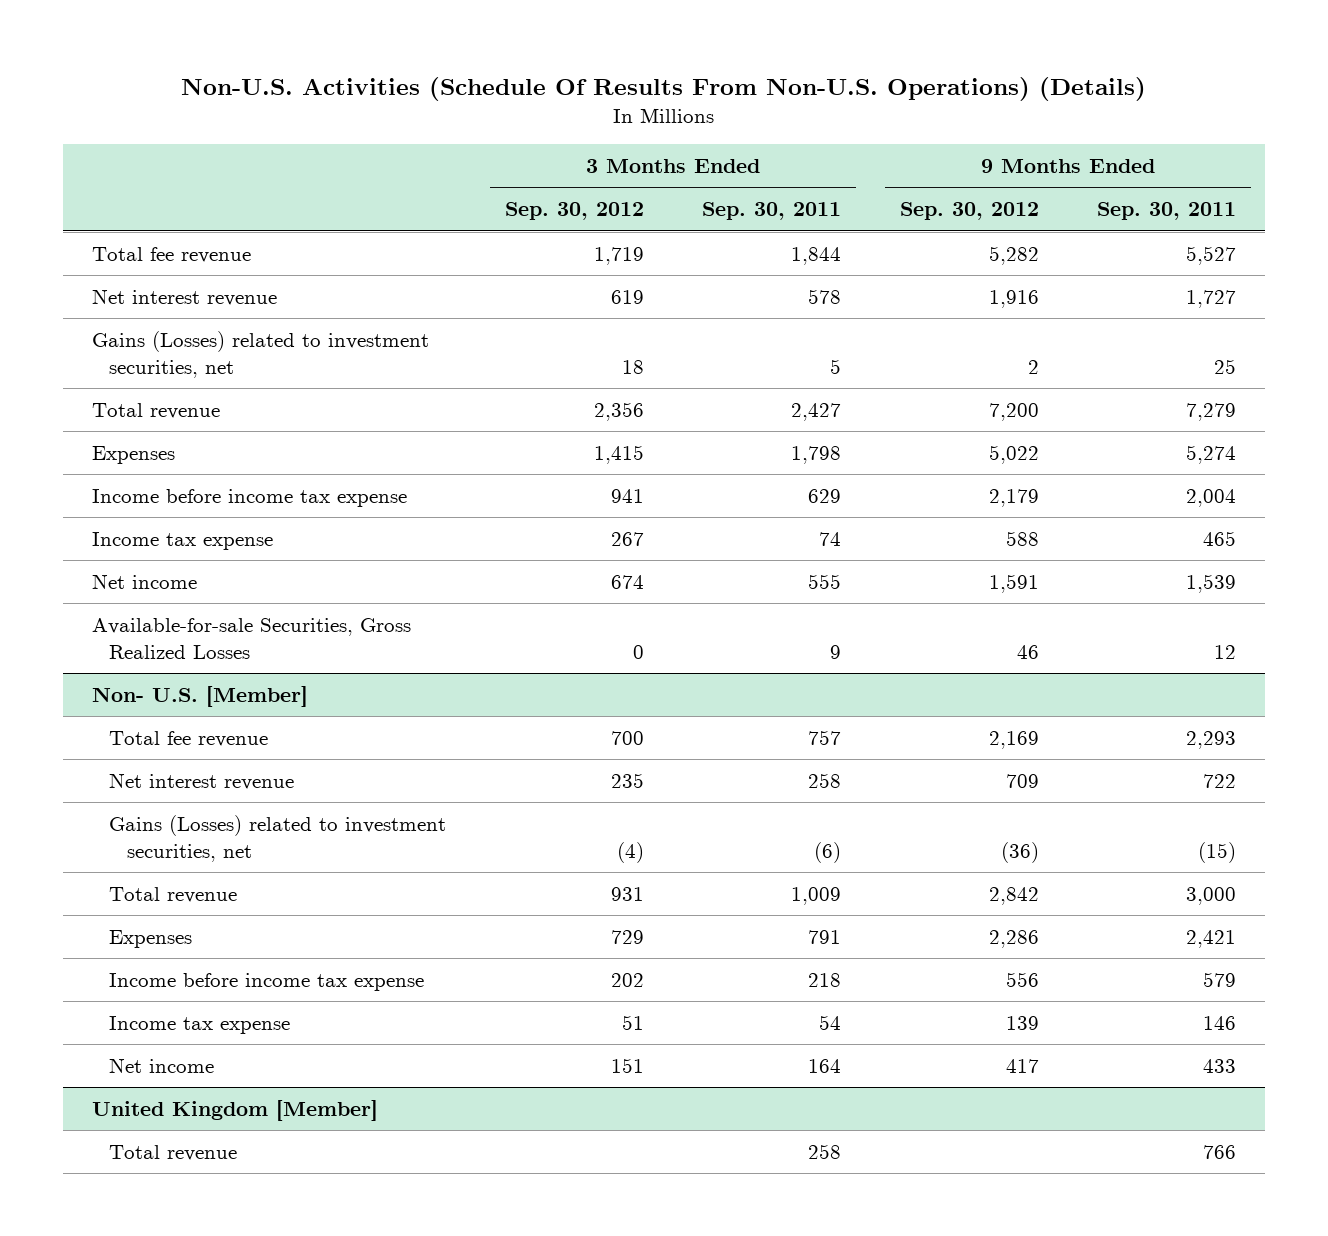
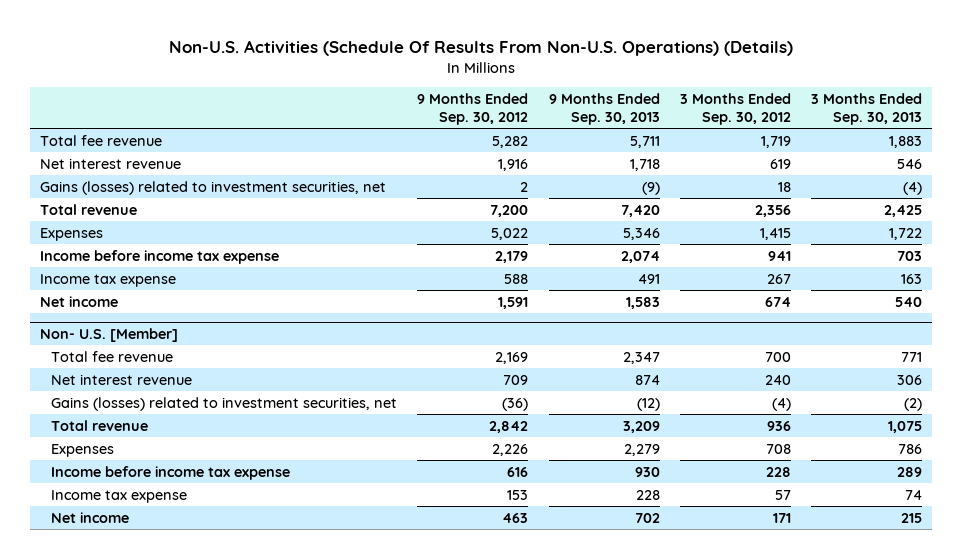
- | 3 Months Ended Sep. 30, 2012 | 3 Months Ended Sep. 30, 2011 | 9 Months Ended Sep. 30, 2012 | 9 Months Ended Sep. 30, 2011
+ | 9 Months Ended Sep. 30, 2012 | 9 Months Ended Sep. 30, 2013 | 3 Months Ended Sep. 30, 2012 | 3 Months Ended Sep. 30, 2013
- Gains (Losses) related to investment securities, net | 18 | 5 | 2 | 25
+ Gains (losses) related to investment securities, net | 2 | (9) | 18 | (4)
- Available-for-sale Securities, Gross Realized Losses | 0 | 9 | 46 | 12
@ Non- U.S. [Member]
- Net interest revenue | 235 | 258 | 709 | 722
- Gains (Losses) related to investment securities, net | (4) | (6) | (36) | (15)
- Total revenue | 931 | 1,009 | 2,842 | 3,000
- Expenses | 729 | 791 | 2,286 | 2,421
- Income before income tax expense | 202 | 218 | 556 | 579
- Income tax expense | 51 | 54 | 139 | 146
- Net income | 151 | 164 | 417 | 433
- United Kingdom [Member]
- Total revenue | | 258 | | 766
@ Non- U.S. [Member]
+ Net interest revenue | 709 | 874 | 240 | 306
+ Gains (losses) related to investment securities, net | (36) | (12) | (4) | (2)
+ Total revenue | 2,842 | 3,209 | 936 | 1,075
+ Expenses | 2,226 | 2,279 | 708 | 786
+ Income before income tax expense | 616 | 930 | 228 | 289
+ Income tax expense | 153 | 228 | 57 | 74
+ Net income | 463 | 702 | 171 | 215

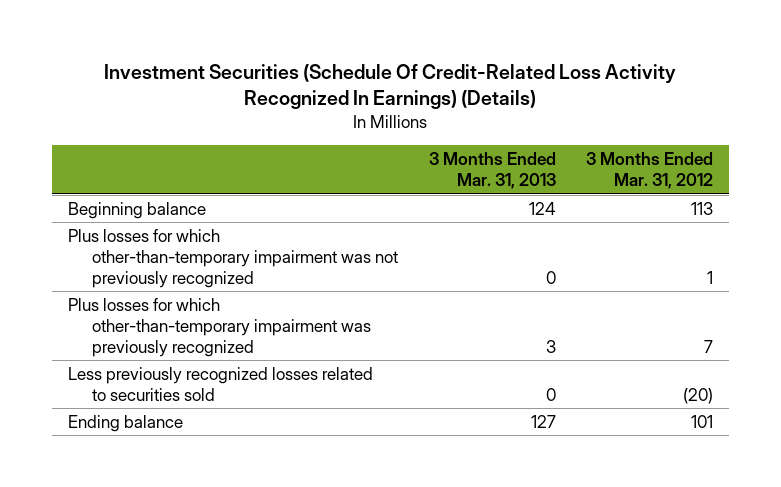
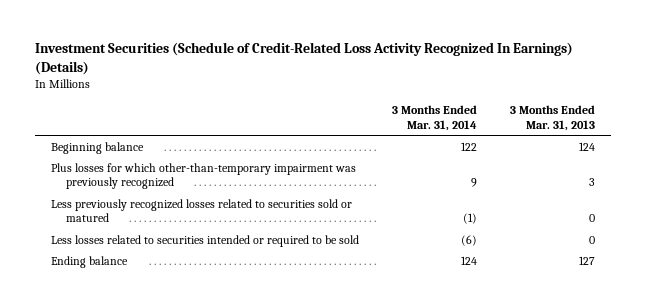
- Investment Securities (Schedule Of Credit-Related Loss Activity Recognized In Earnings) (Details)
+ Investment Securities (Schedule of Credit-Related Loss Activity Recognized In Earnings) (Details)
- | 3 Months Ended Mar. 31, 2013 | 3 Months Ended Mar. 31, 2012
+ | 3 Months Ended Mar. 31, 2014 | 3 Months Ended Mar. 31, 2013
- Plus losses for which other-than-temporary impairment was not previously recognized | 0 | 1
- Less previously recognized losses related to securities sold | 0 | (20)
+ Less previously recognized losses related to securities sold or matured | (1) | 0
+ Less losses related to securities intended or required to be sold | (6) | 0

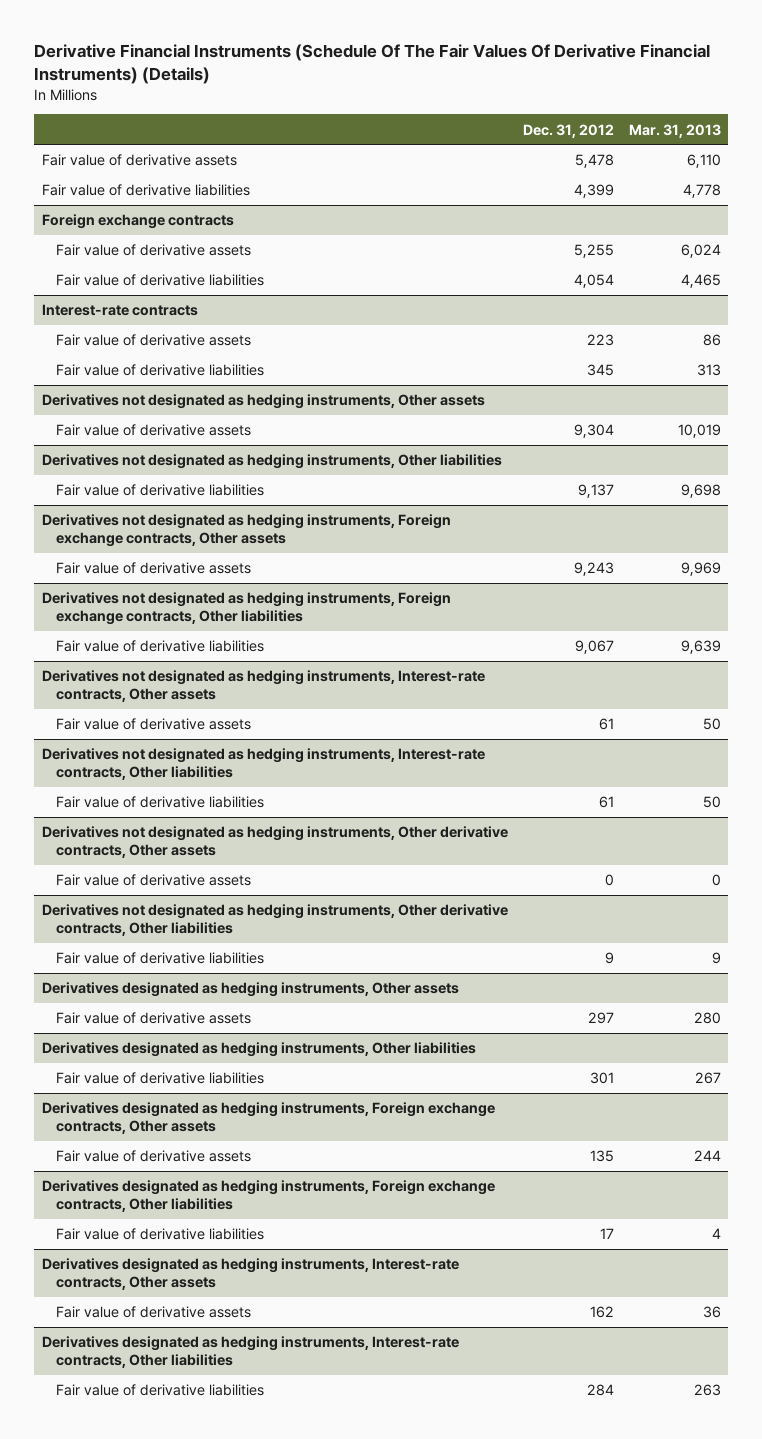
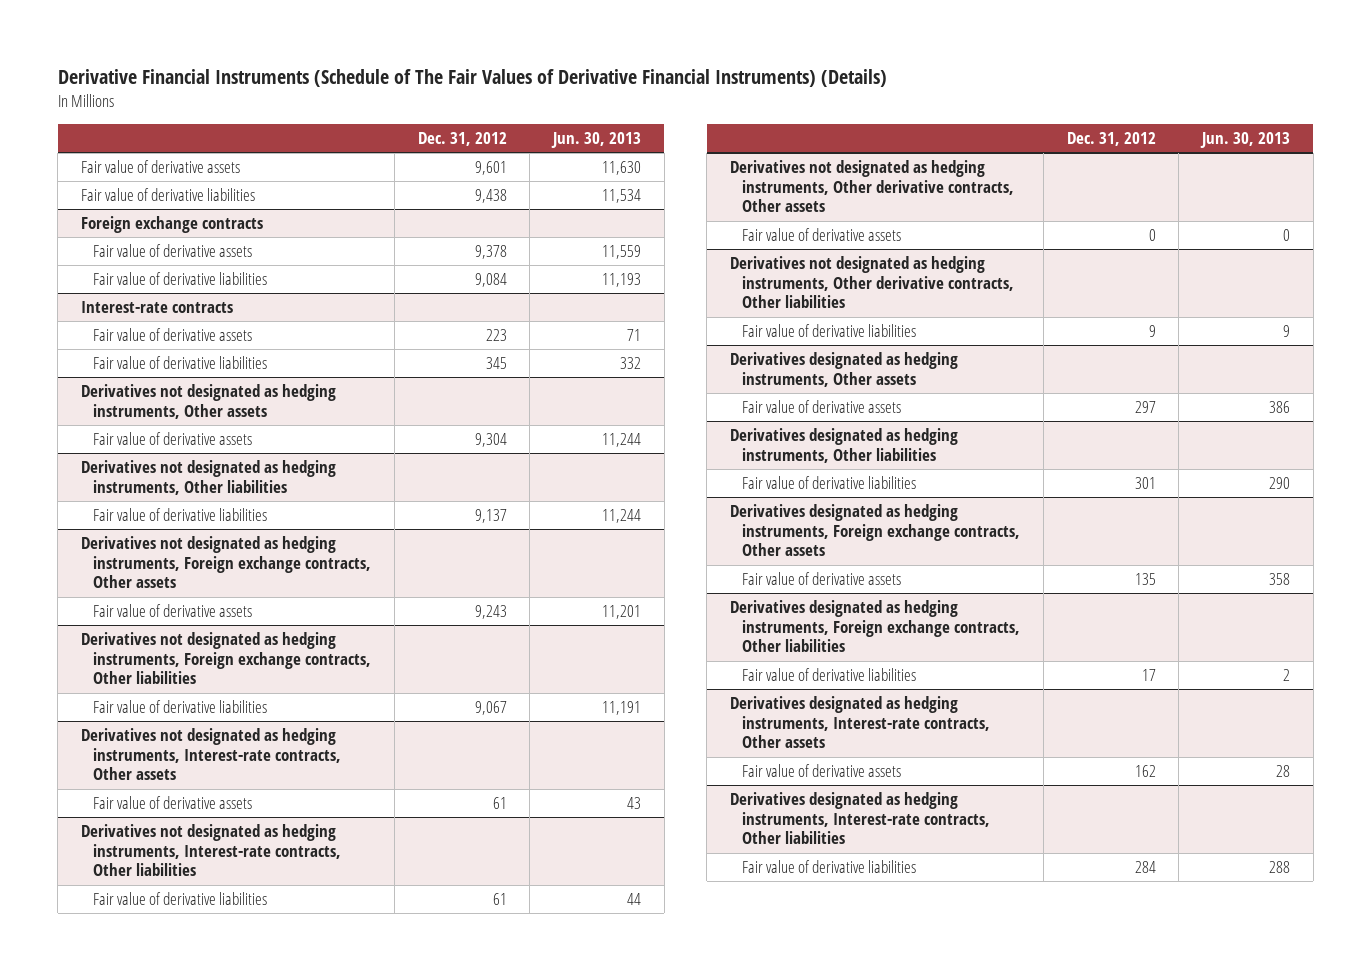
- Derivative Financial Instruments (Schedule Of The Fair Values Of Derivative Financial Instruments) (Details)
+ Derivative Financial Instruments (Schedule of The Fair Values of Derivative Financial Instruments) (Details)
- | Dec. 31, 2012 | Mar. 31, 2013
+ | Dec. 31, 2012 | Jun. 30, 2013
- Fair value of derivative assets | 5,478 | 6,110
- Fair value of derivative liabilities | 4,399 | 4,778
+ Fair value of derivative assets | 9,601 | 11,630
+ Fair value of derivative liabilities | 9,438 | 11,534
@ Foreign exchange contracts
- Fair value of derivative assets | 5,255 | 6,024
- Fair value of derivative liabilities | 4,054 | 4,465
+ Fair value of derivative assets | 9,378 | 11,559
+ Fair value of derivative liabilities | 9,084 | 11,193

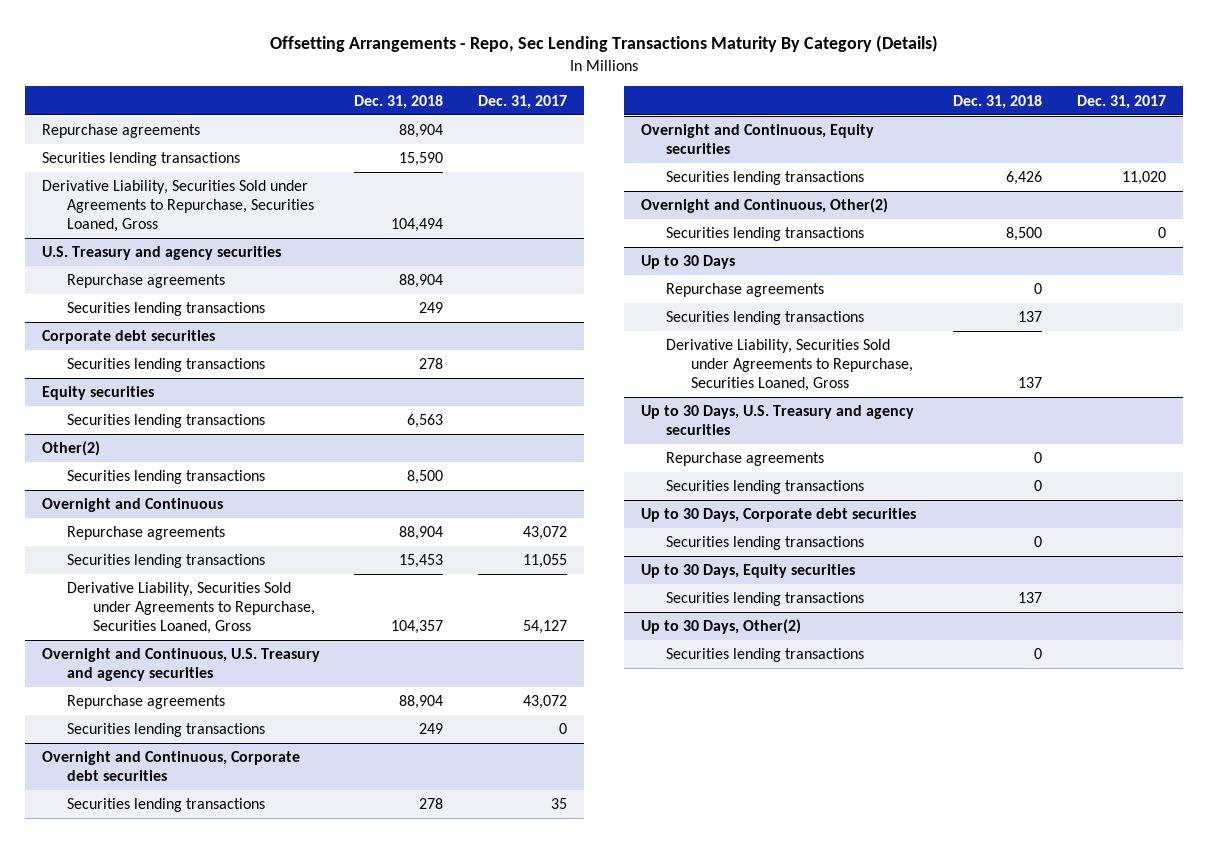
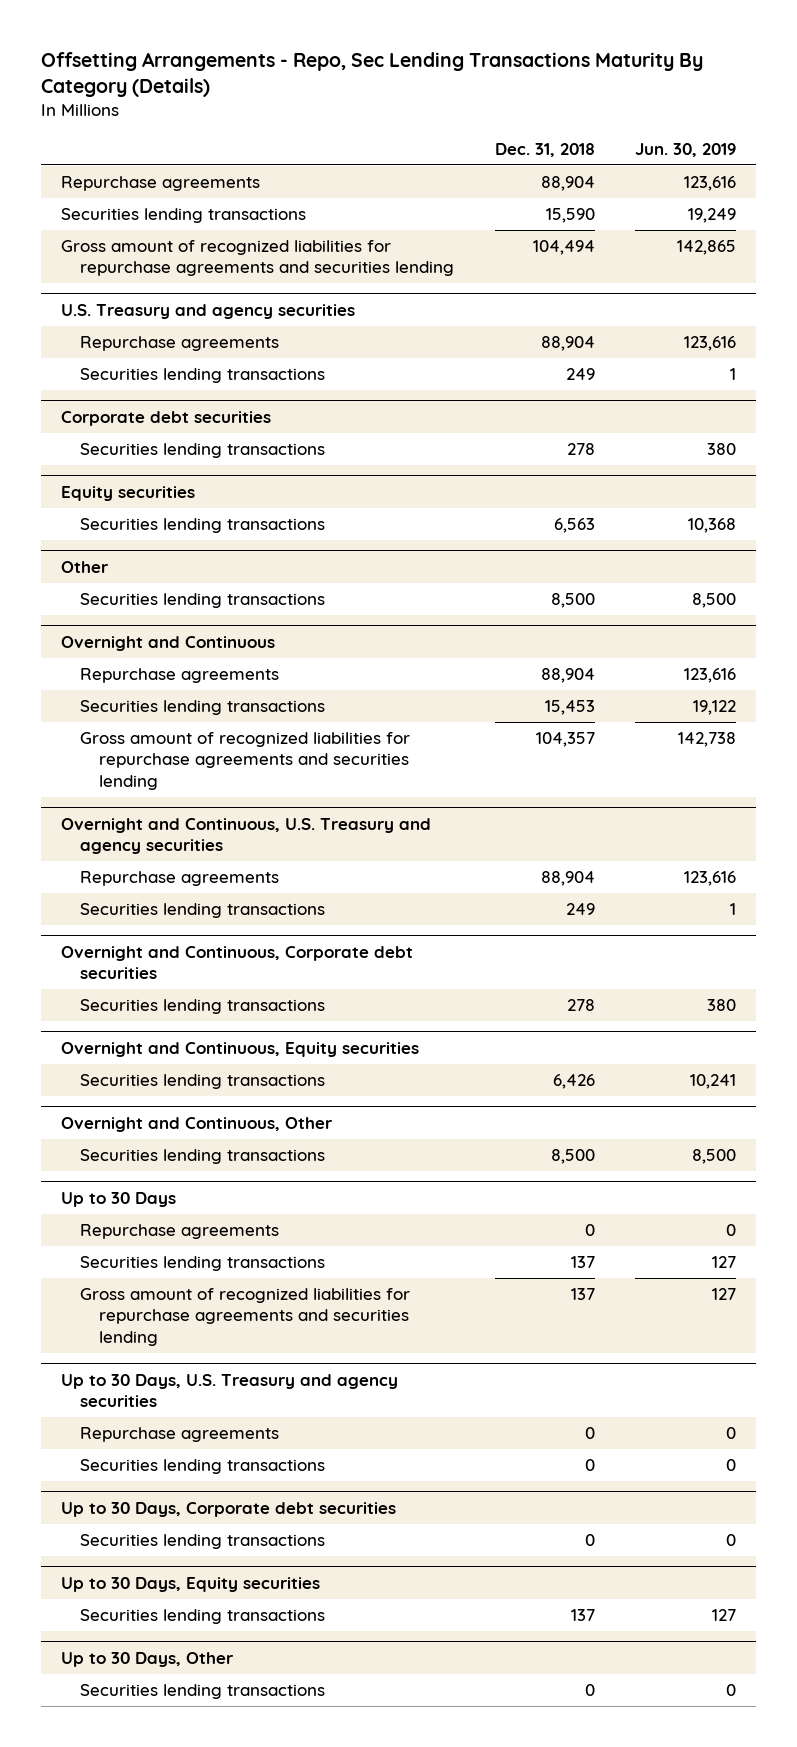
- | Dec. 31, 2018 | Dec. 31, 2017
+ | Dec. 31, 2018 | Jun. 30, 2019
- Derivative Liability, Securities Sold under Agreements to Repurchase, Securities Loaned, Gross | 104,494 |
+ Gross amount of recognized liabilities for repurchase agreements and securities lending | 104,494 | 142,865
- Other(2)
+ Other
@ Overnight and Continuous
- Derivative Liability, Securities Sold under Agreements to Repurchase, Securities Loaned, Gross | 104,357 | 54,127
+ Gross amount of recognized liabilities for repurchase agreements and securities lending | 104,357 | 142,738
- Overnight and Continuous, Other(2)
+ Overnight and Continuous, Other
@ Up to 30 Days
- Derivative Liability, Securities Sold under Agreements to Repurchase, Securities Loaned, Gross | 137 |
+ Gross amount of recognized liabilities for repurchase agreements and securities lending | 137 | 127
- Up to 30 Days, Other(2)
+ Up to 30 Days, Other

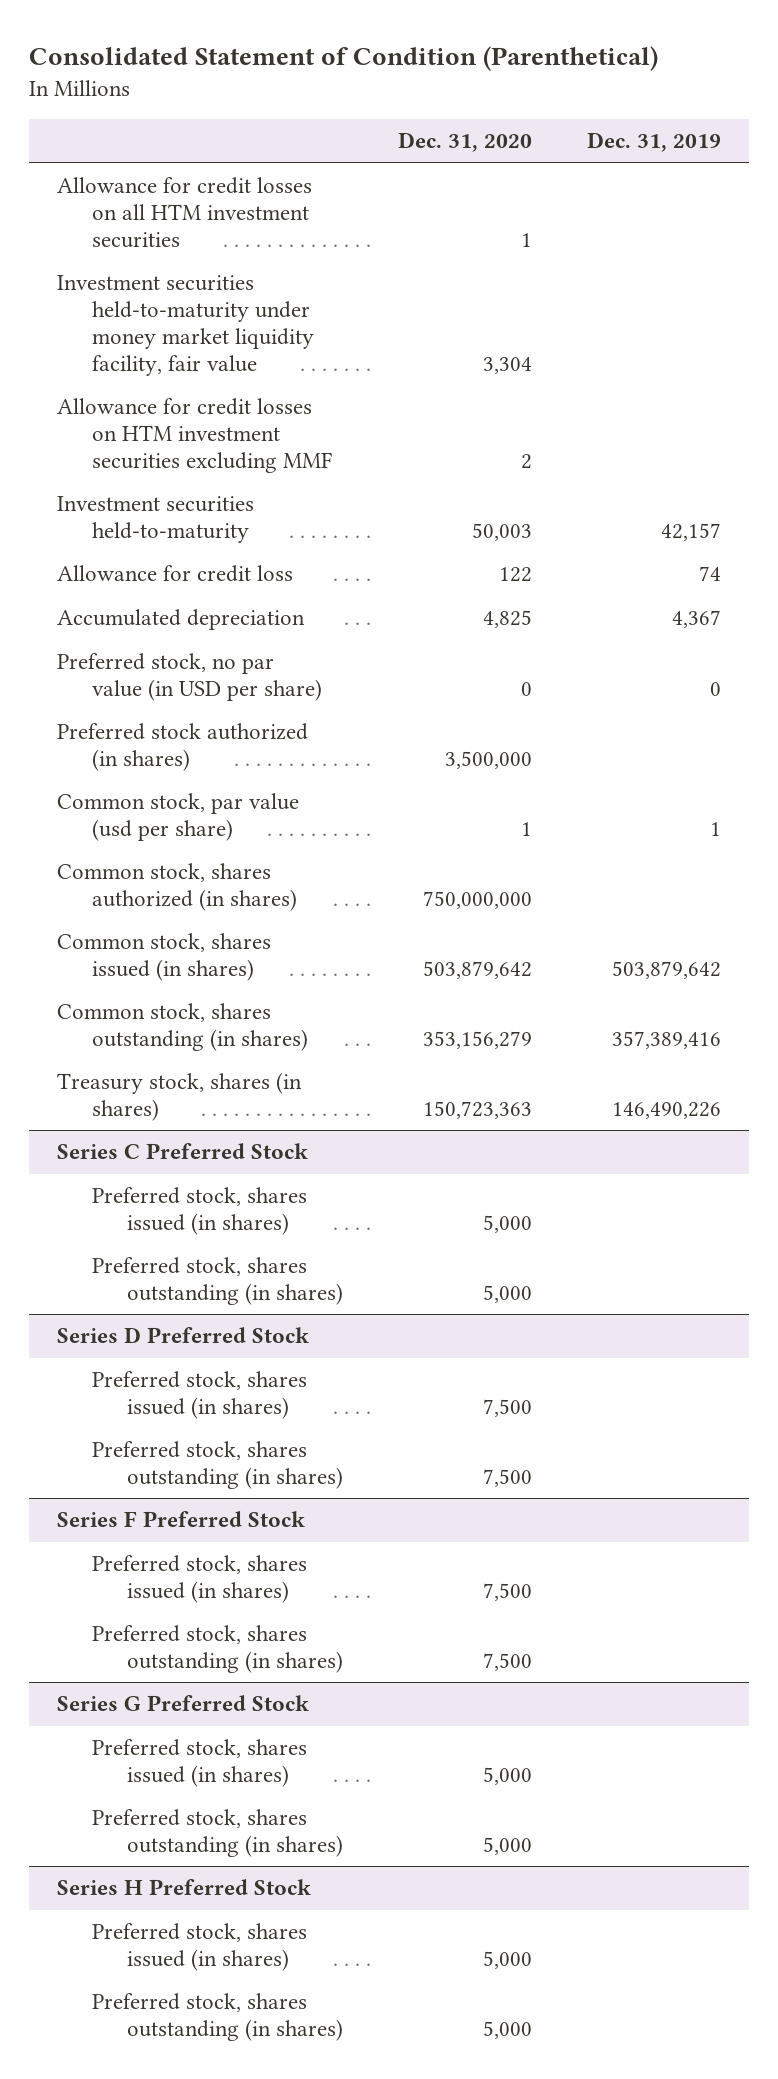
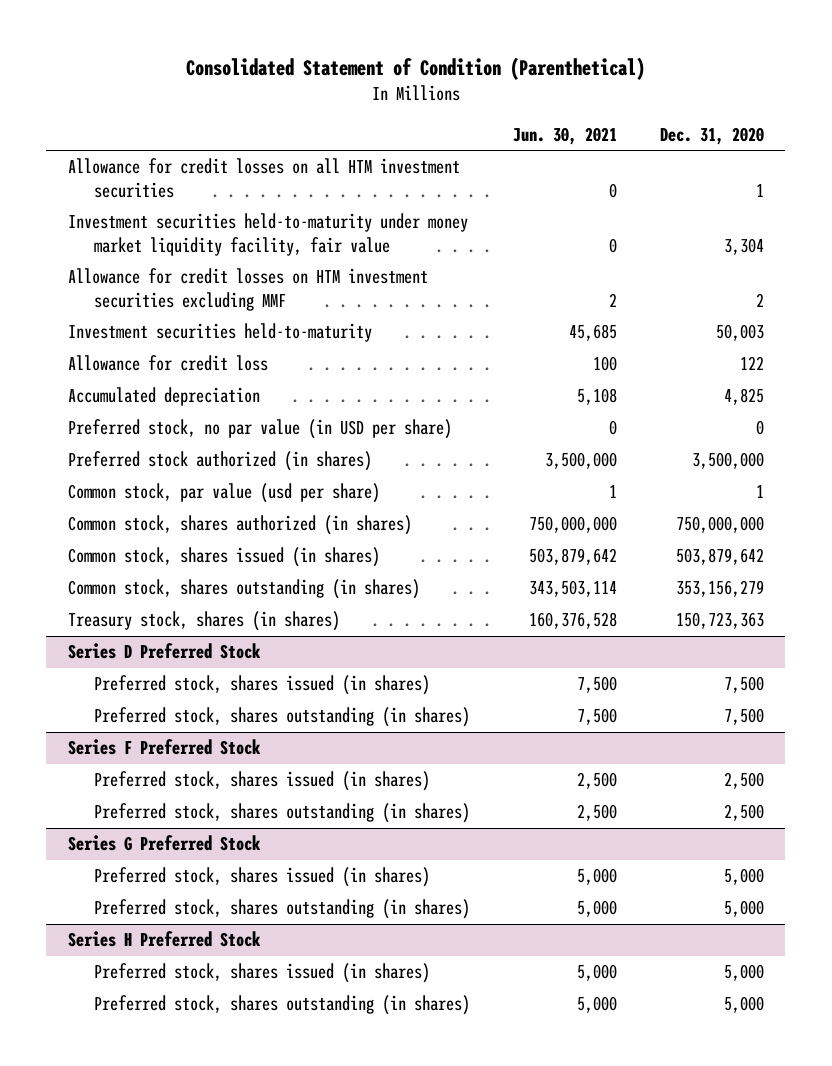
- | Dec. 31, 2020 | Dec. 31, 2019
+ | Jun. 30, 2021 | Dec. 31, 2020
- Series C Preferred Stock
- Preferred stock, shares issued (in shares) | 5,000 |
- Preferred stock, shares outstanding (in shares) | 5,000 |
@ Series F Preferred Stock
- Preferred stock, shares issued (in shares) | 7,500 |
- Preferred stock, shares outstanding (in shares) | 7,500 |
+ Preferred stock, shares issued (in shares) | 2,500 | 2,500
+ Preferred stock, shares outstanding (in shares) | 2,500 | 2,500

